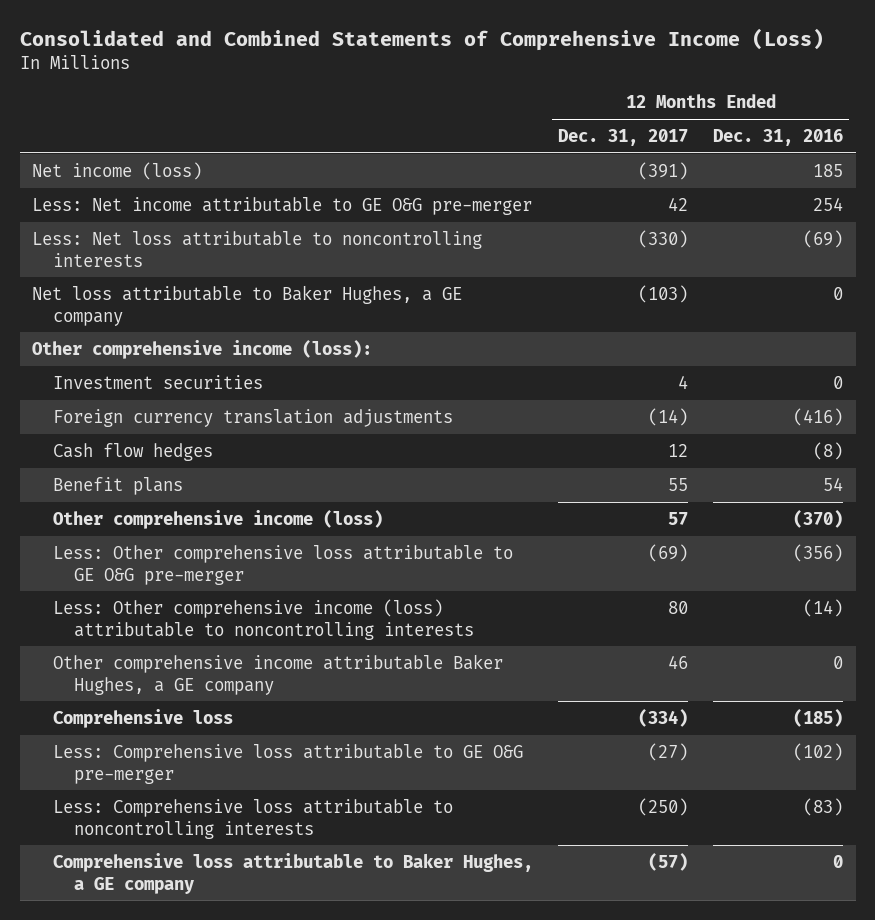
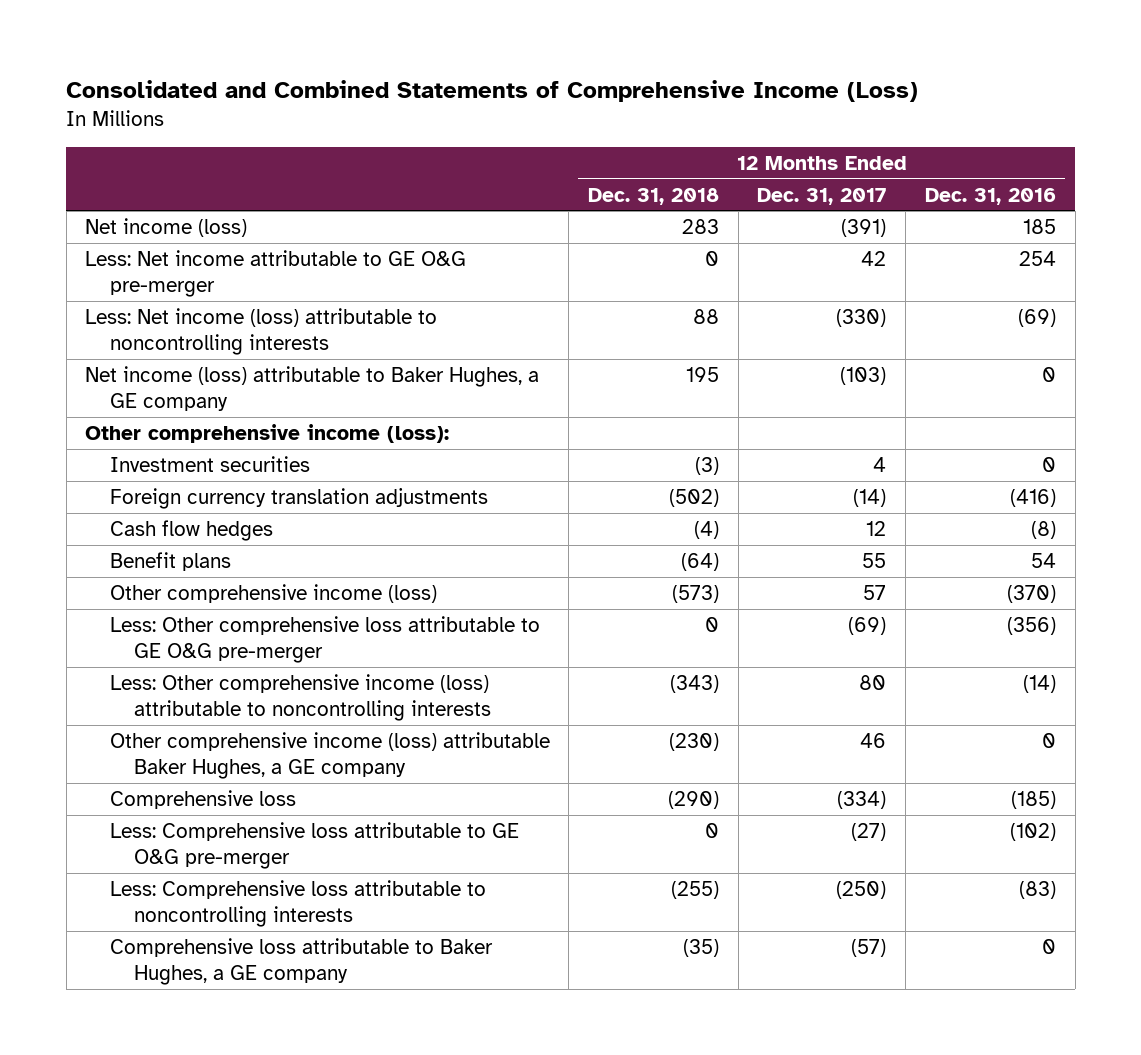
- | 12 Months Ended Dec. 31, 2017 | 12 Months Ended Dec. 31, 2016
+ | 12 Months Ended Dec. 31, 2018 | 12 Months Ended Dec. 31, 2017 | 12 Months Ended Dec. 31, 2016
- Less: Net loss attributable to noncontrolling interests | (330) | (69)
- Net loss attributable to Baker Hughes, a GE company | (103) | 0
+ Less: Net income (loss) attributable to noncontrolling interests | 88 | (330) | (69)
+ Net income (loss) attributable to Baker Hughes, a GE company | 195 | (103) | 0
- Other comprehensive income attributable Baker Hughes, a GE company | 46 | 0
+ Other comprehensive income (loss) attributable Baker Hughes, a GE company | (230) | 46 | 0

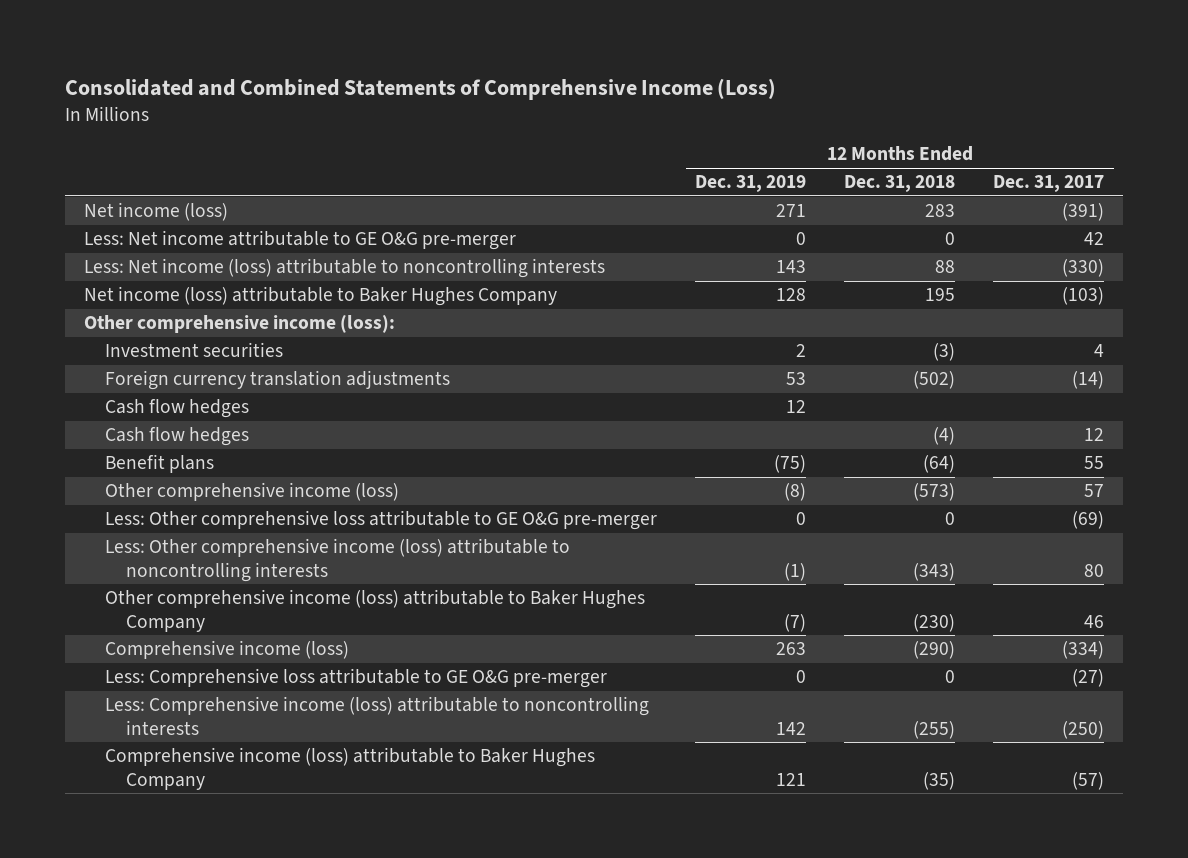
- | 12 Months Ended Dec. 31, 2018 | 12 Months Ended Dec. 31, 2017 | 12 Months Ended Dec. 31, 2016
+ | 12 Months Ended Dec. 31, 2019 | 12 Months Ended Dec. 31, 2018 | 12 Months Ended Dec. 31, 2017
- Net income (loss) attributable to Baker Hughes, a GE company | 195 | (103) | 0
+ Net income (loss) attributable to Baker Hughes Company | 128 | 195 | (103)
+ Cash flow hedges | 12 | |
- Other comprehensive income (loss) attributable Baker Hughes, a GE company | (230) | 46 | 0
- Comprehensive loss | (290) | (334) | (185)
+ Other comprehensive income (loss) attributable to Baker Hughes Company | (7) | (230) | 46
+ Comprehensive income (loss) | 263 | (290) | (334)
- Less: Comprehensive loss attributable to noncontrolling interests | (255) | (250) | (83)
- Comprehensive loss attributable to Baker Hughes, a GE company | (35) | (57) | 0
+ Less: Comprehensive income (loss) attributable to noncontrolling interests | 142 | (255) | (250)
+ Comprehensive income (loss) attributable to Baker Hughes Company | 121 | (35) | (57)

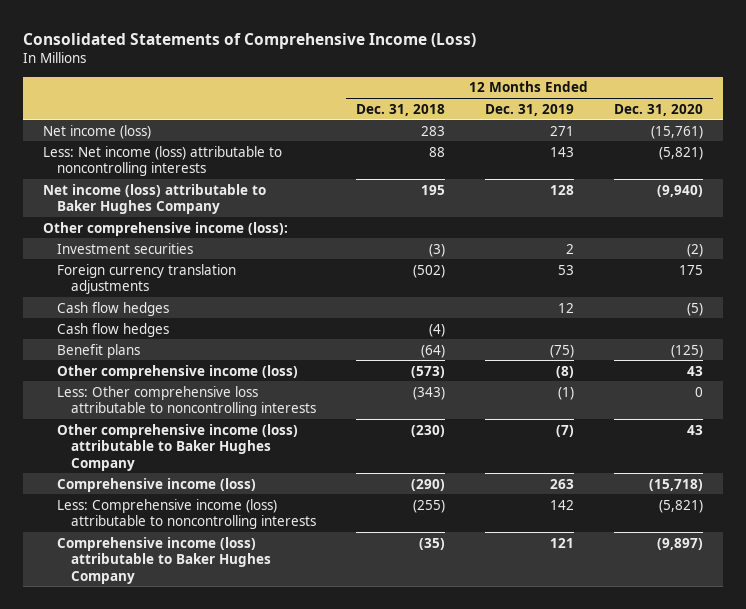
- Consolidated and Combined Statements of Comprehensive Income (Loss)
+ Consolidated Statements of Comprehensive Income (Loss)
- | 12 Months Ended Dec. 31, 2019 | 12 Months Ended Dec. 31, 2018 | 12 Months Ended Dec. 31, 2017
+ | 12 Months Ended Dec. 31, 2018 | 12 Months Ended Dec. 31, 2019 | 12 Months Ended Dec. 31, 2020
- Less: Net income attributable to GE O&G pre-merger | 0 | 0 | 42
- Less: Other comprehensive loss attributable to GE O&G pre-merger | 0 | 0 | (69)
- Less: Other comprehensive income (loss) attributable to noncontrolling interests | (1) | (343) | 80
+ Less: Other comprehensive loss attributable to noncontrolling interests | (343) | (1) | 0
- Less: Comprehensive loss attributable to GE O&G pre-merger | 0 | 0 | (27)

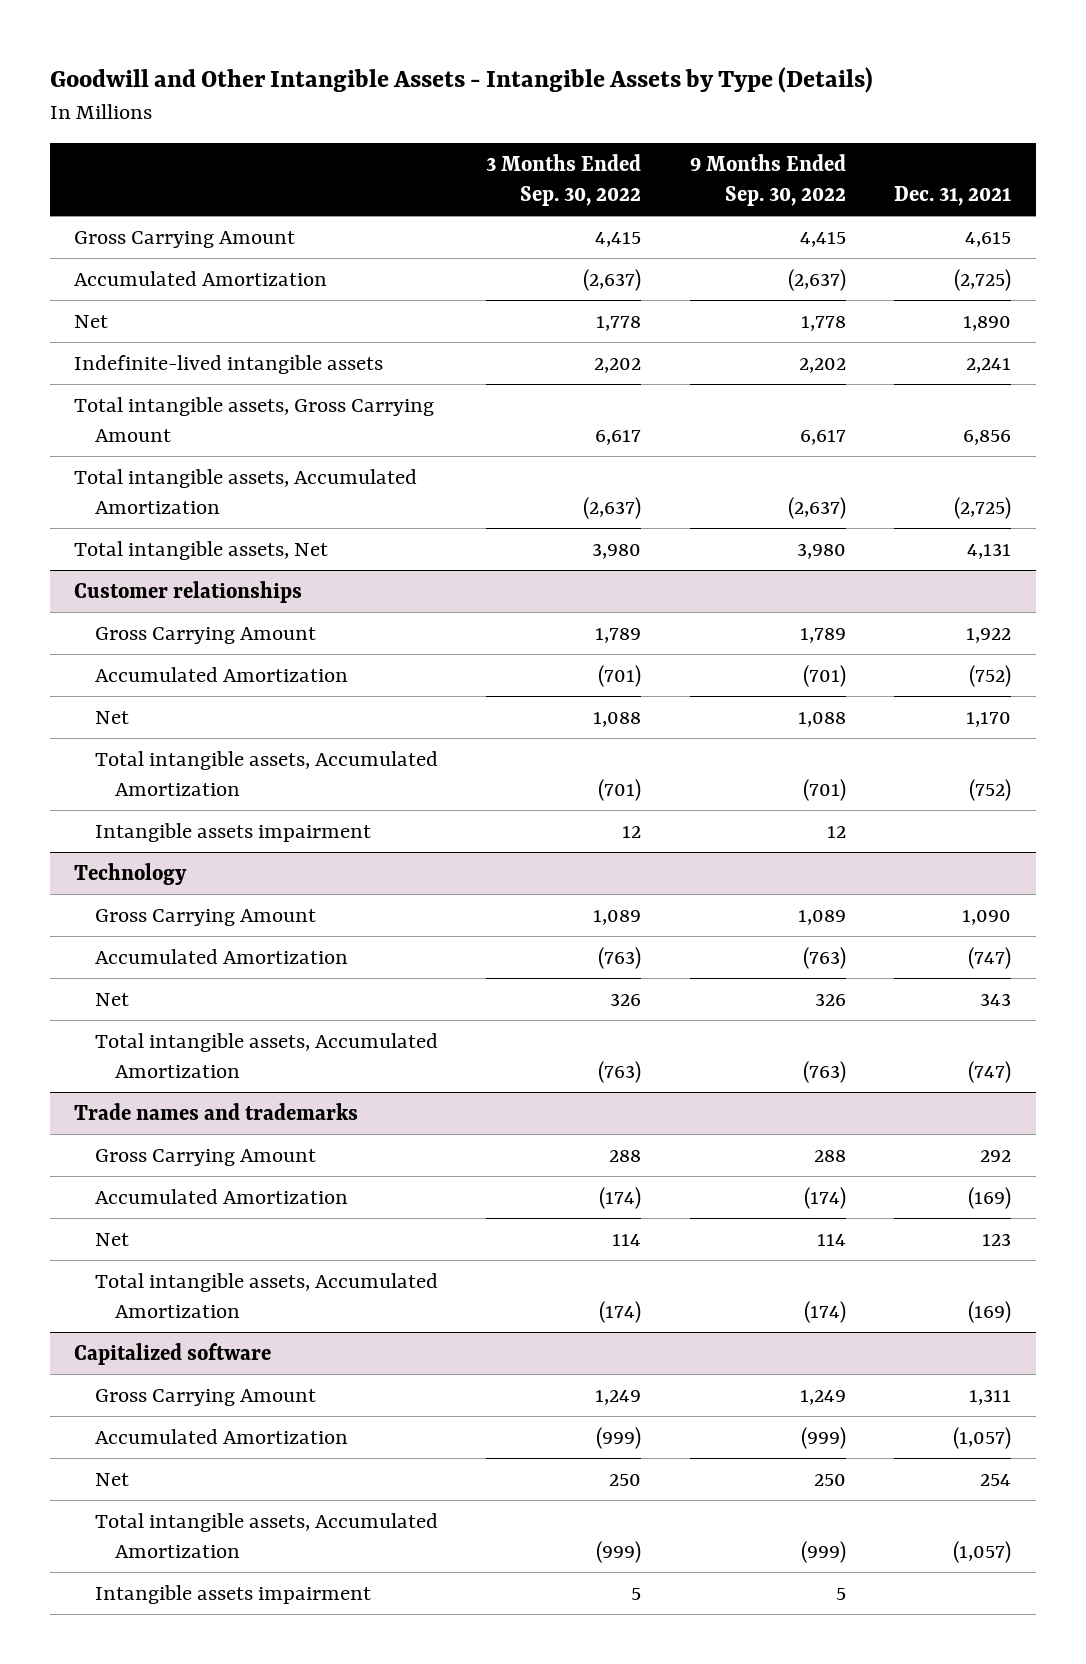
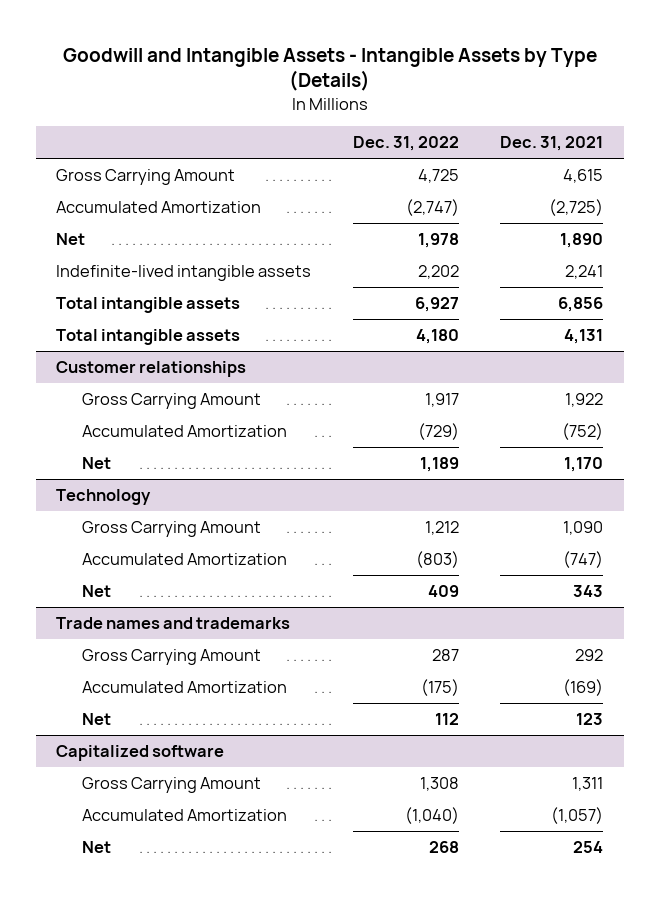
- Goodwill and Other Intangible Assets - Intangible Assets by Type (Details)
+ Goodwill and Intangible Assets - Intangible Assets by Type (Details)
- | 3 Months Ended Sep. 30, 2022 | 9 Months Ended Sep. 30, 2022 | Dec. 31, 2021
+ | Dec. 31, 2022 | Dec. 31, 2021
- Total intangible assets, Gross Carrying Amount | 6,617 | 6,617 | 6,856
- Total intangible assets, Accumulated Amortization | (2,637) | (2,637) | (2,725)
- Total intangible assets, Net | 3,980 | 3,980 | 4,131
+ Total intangible assets | 6,927 | 6,856
+ Total intangible assets | 4,180 | 4,131
@ Customer relationships
- Total intangible assets, Accumulated Amortization | (701) | (701) | (752)
- Intangible assets impairment | 12 | 12 |
@ Technology
- Total intangible assets, Accumulated Amortization | (763) | (763) | (747)
@ Trade names and trademarks
- Total intangible assets, Accumulated Amortization | (174) | (174) | (169)
@ Capitalized software
- Total intangible assets, Accumulated Amortization | (999) | (999) | (1,057)
- Intangible assets impairment | 5 | 5 |

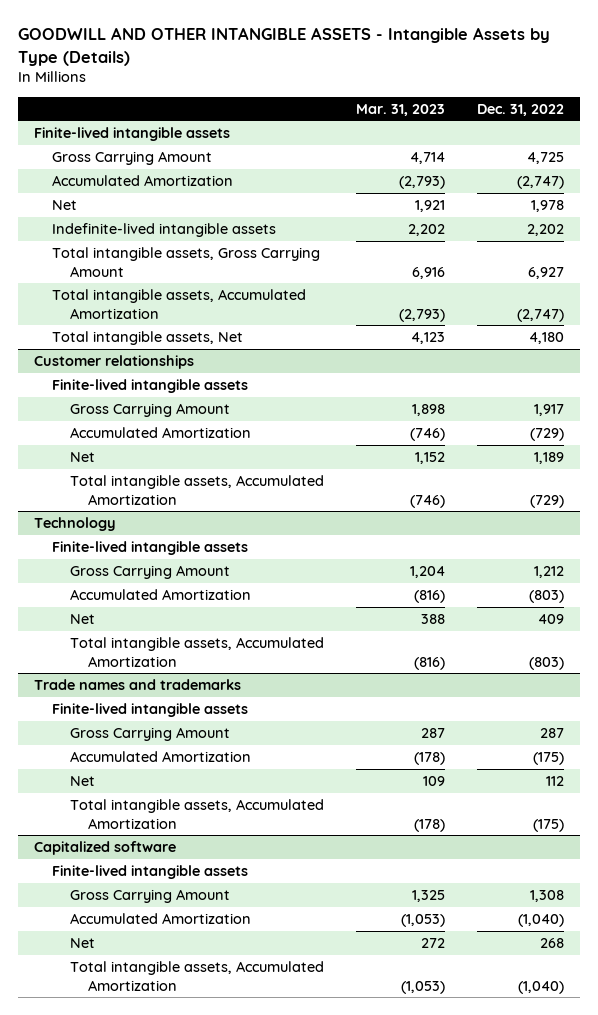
- Goodwill and Intangible Assets - Intangible Assets by Type (Details)
+ GOODWILL AND OTHER INTANGIBLE ASSETS - Intangible Assets by Type (Details)
- | Dec. 31, 2022 | Dec. 31, 2021
+ | Mar. 31, 2023 | Dec. 31, 2022
+ Finite-lived intangible assets
- Total intangible assets | 6,927 | 6,856
- Total intangible assets | 4,180 | 4,131
+ Total intangible assets, Gross Carrying Amount | 6,916 | 6,927
+ Total intangible assets, Accumulated Amortization | (2,793) | (2,747)
+ Total intangible assets, Net | 4,123 | 4,180
@ Customer relationships
+ Finite-lived intangible assets
+ Total intangible assets, Accumulated Amortization | (746) | (729)
@ Technology
+ Finite-lived intangible assets
+ Total intangible assets, Accumulated Amortization | (816) | (803)
@ Trade names and trademarks
+ Finite-lived intangible assets
+ Total intangible assets, Accumulated Amortization | (178) | (175)
@ Capitalized software
+ Finite-lived intangible assets
+ Total intangible assets, Accumulated Amortization | (1,053) | (1,040)

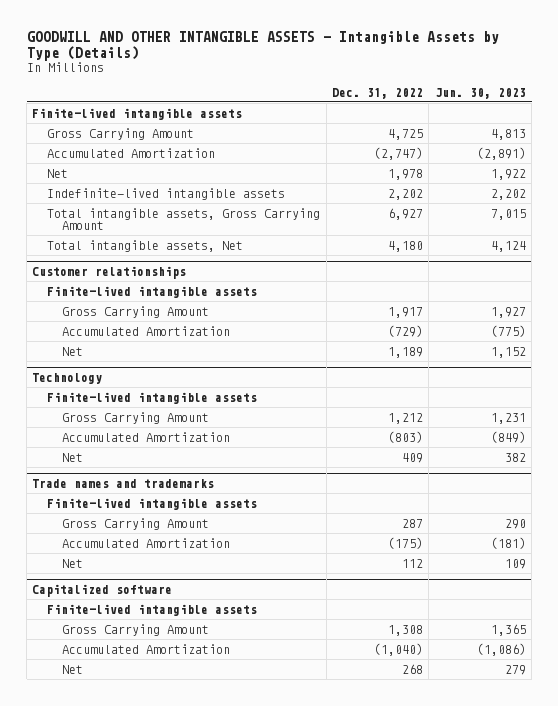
- | Mar. 31, 2023 | Dec. 31, 2022
+ | Dec. 31, 2022 | Jun. 30, 2023
- Total intangible assets, Accumulated Amortization | (2,793) | (2,747)
@ Customer relationships
- Total intangible assets, Accumulated Amortization | (746) | (729)
@ Technology
- Total intangible assets, Accumulated Amortization | (816) | (803)
@ Trade names and trademarks
- Total intangible assets, Accumulated Amortization | (178) | (175)
@ Capitalized software
- Total intangible assets, Accumulated Amortization | (1,053) | (1,040)

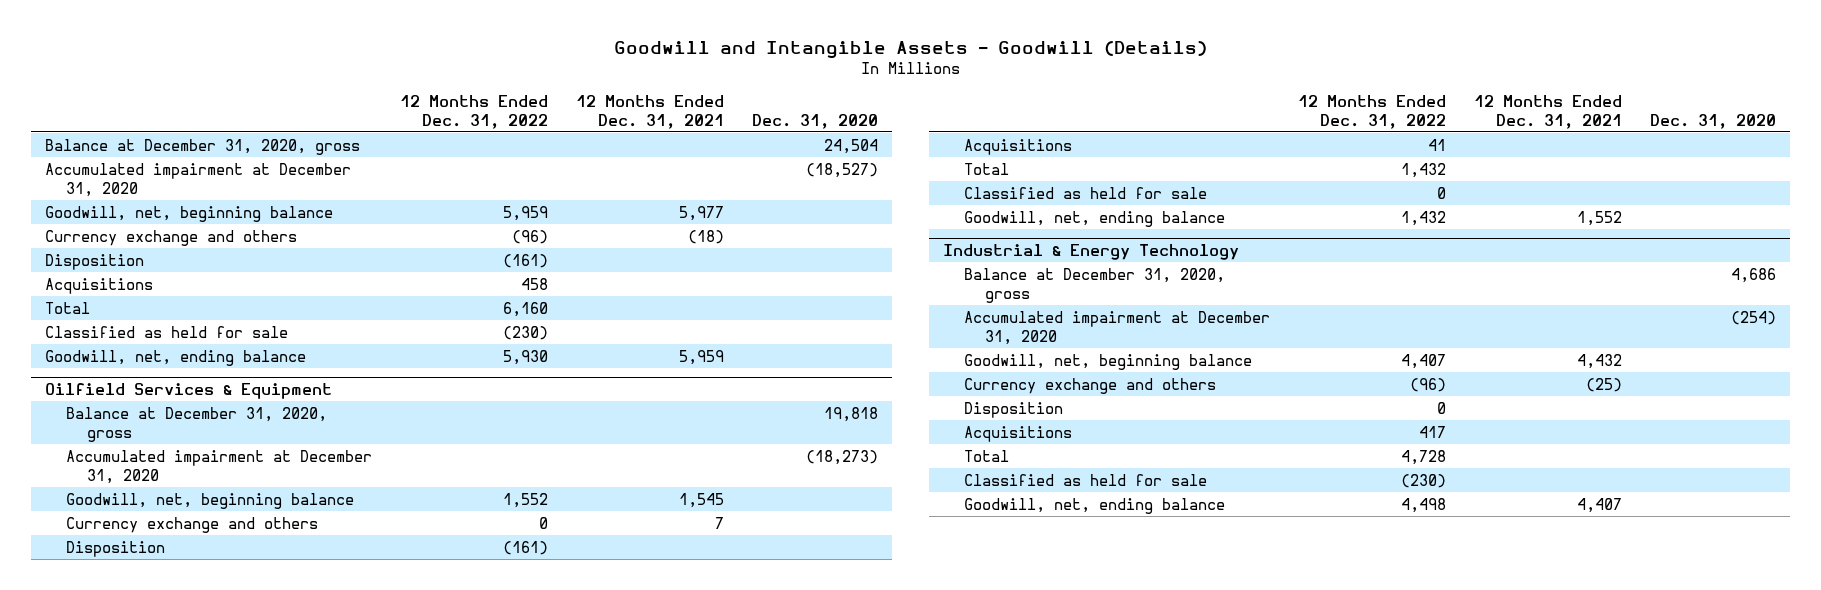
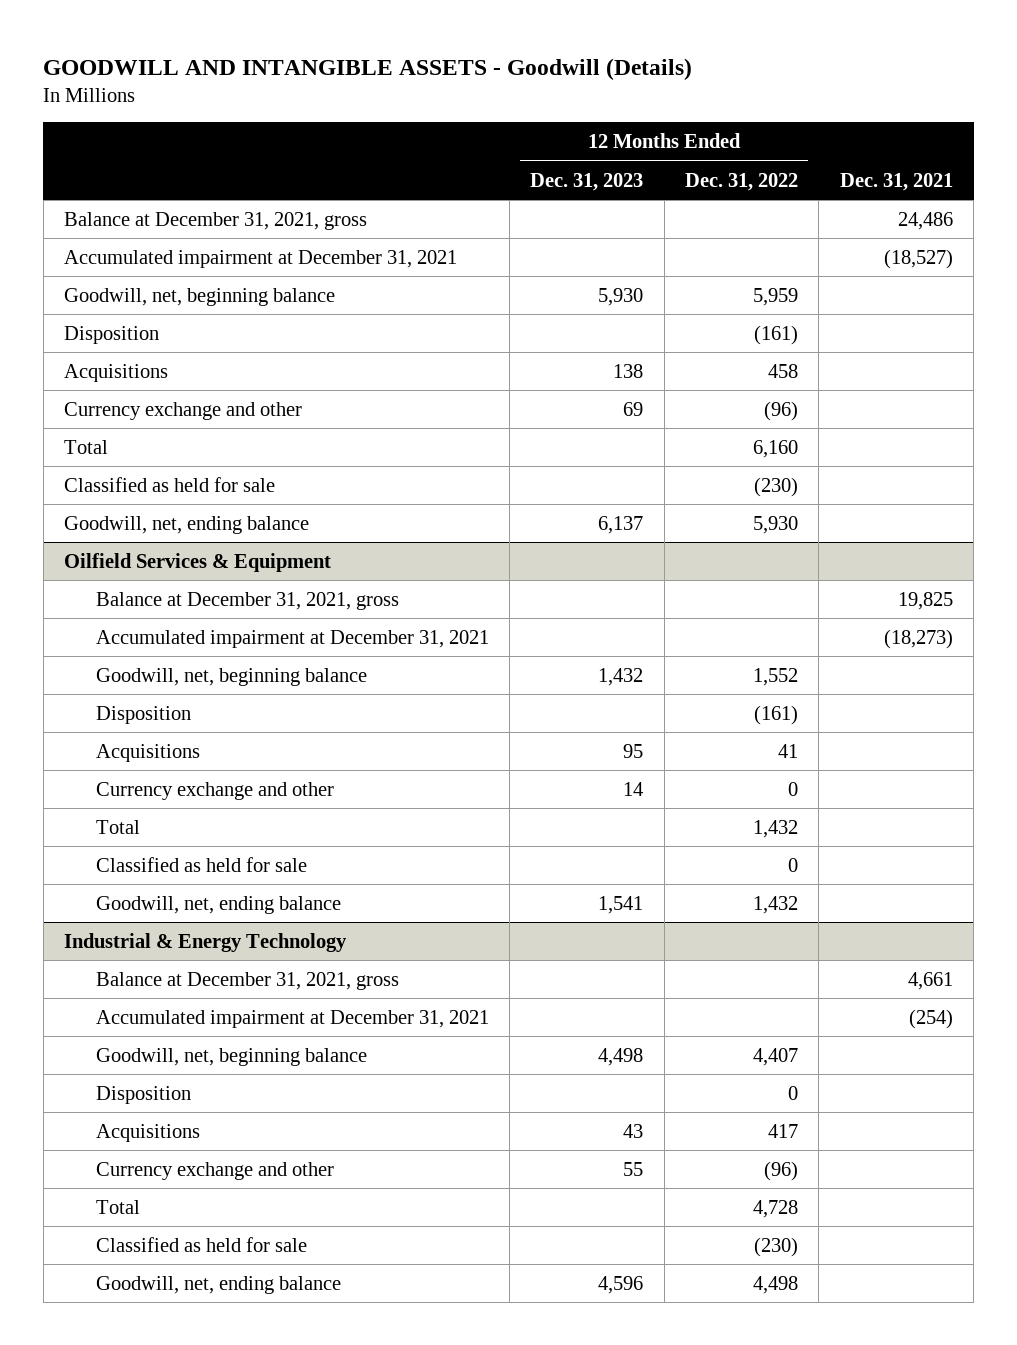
- Goodwill and Intangible Assets - Goodwill (Details)
+ GOODWILL AND INTANGIBLE ASSETS - Goodwill (Details)
- | 12 Months Ended Dec. 31, 2022 | 12 Months Ended Dec. 31, 2021 | Dec. 31, 2020
+ | 12 Months Ended Dec. 31, 2023 | 12 Months Ended Dec. 31, 2022 | Dec. 31, 2021
- Balance at December 31, 2020, gross | | | 24,504
- Accumulated impairment at December 31, 2020 | | | (18,527)
+ Balance at December 31, 2021, gross | | | 24,486
+ Accumulated impairment at December 31, 2021 | | | (18,527)
- Currency exchange and others | (96) | (18) |
+ Currency exchange and other | 69 | (96) |
@ Oilfield Services & Equipment
- Balance at December 31, 2020, gross | | | 19,818
- Accumulated impairment at December 31, 2020 | | | (18,273)
+ Balance at December 31, 2021, gross | | | 19,825
+ Accumulated impairment at December 31, 2021 | | | (18,273)
- Currency exchange and others | 0 | 7 |
+ Currency exchange and other | 14 | 0 |
@ Industrial & Energy Technology
- Balance at December 31, 2020, gross | | | 4,686
- Accumulated impairment at December 31, 2020 | | | (254)
+ Balance at December 31, 2021, gross | | | 4,661
+ Accumulated impairment at December 31, 2021 | | | (254)
- Currency exchange and others | (96) | (25) |
+ Currency exchange and other | 55 | (96) |

